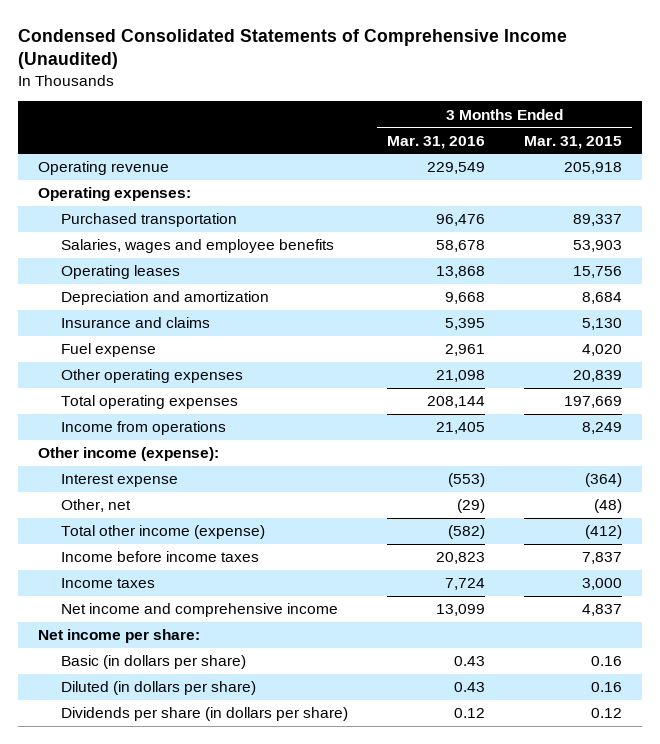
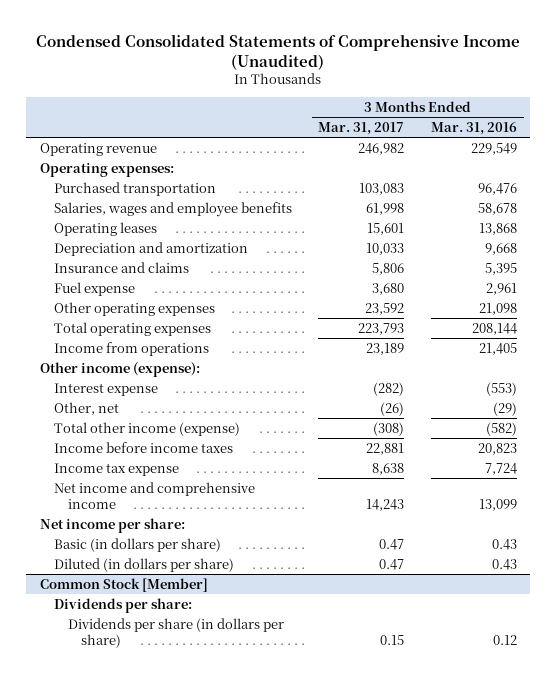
- | 3 Months Ended Mar. 31, 2016 | 3 Months Ended Mar. 31, 2015
+ | 3 Months Ended Mar. 31, 2017 | 3 Months Ended Mar. 31, 2016
- Income taxes | 7,724 | 3,000
+ Income tax expense | 8,638 | 7,724
+ Common Stock [Member]
+ Dividends per share:

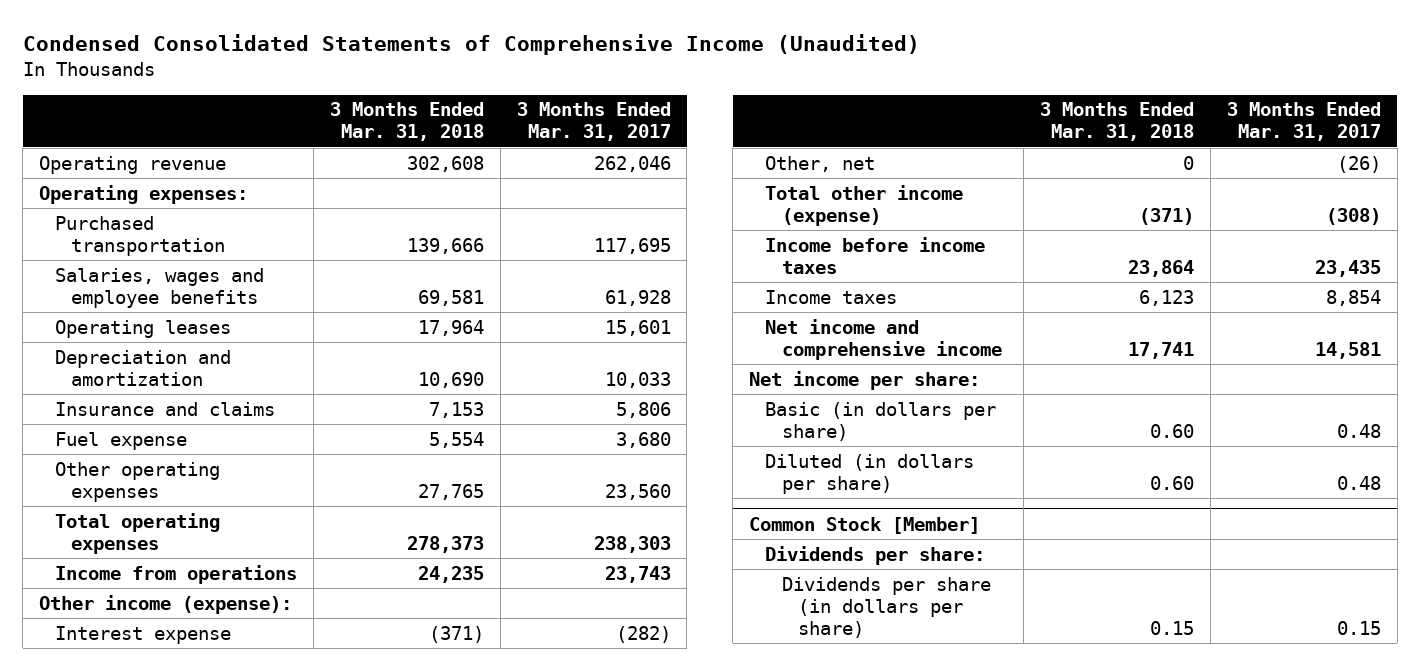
- | 3 Months Ended Mar. 31, 2017 | 3 Months Ended Mar. 31, 2016
+ | 3 Months Ended Mar. 31, 2018 | 3 Months Ended Mar. 31, 2017
- Operating revenue | 246,982 | 229,549
+ Operating revenue | 302,608 | 262,046
- Purchased transportation | 103,083 | 96,476
- Salaries, wages and employee benefits | 61,998 | 58,678
+ Purchased transportation | 139,666 | 117,695
+ Salaries, wages and employee benefits | 69,581 | 61,928
- Other operating expenses | 23,592 | 21,098
- Total operating expenses | 223,793 | 208,144
- Income from operations | 23,189 | 21,405
+ Other operating expenses | 27,765 | 23,560
+ Total operating expenses | 278,373 | 238,303
+ Income from operations | 24,235 | 23,743
- Income before income taxes | 22,881 | 20,823
- Income tax expense | 8,638 | 7,724
- Net income and comprehensive income | 14,243 | 13,099
+ Income before income taxes | 23,864 | 23,435
+ Income taxes | 6,123 | 8,854
+ Net income and comprehensive income | 17,741 | 14,581
- Basic (in dollars per share) | 0.47 | 0.43
- Diluted (in dollars per share) | 0.47 | 0.43
+ Basic (in dollars per share) | 0.60 | 0.48
+ Diluted (in dollars per share) | 0.60 | 0.48

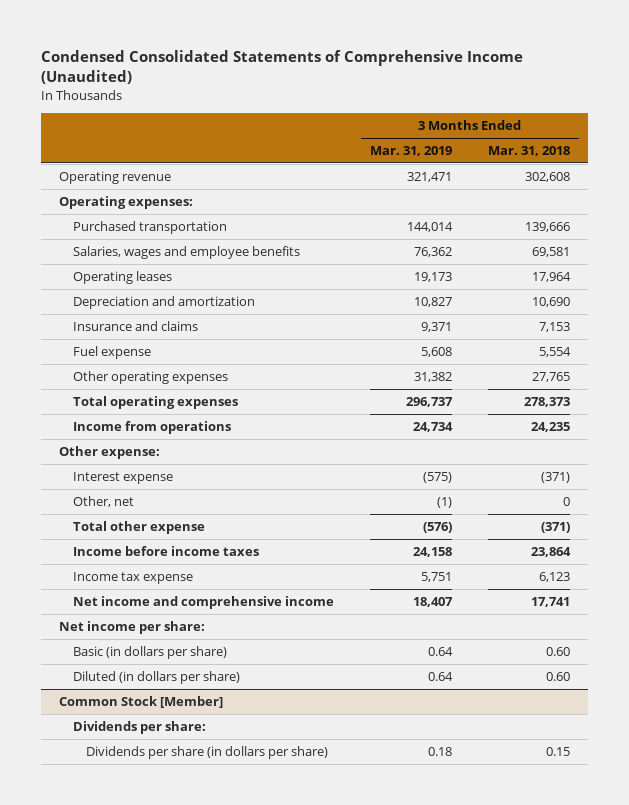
- | 3 Months Ended Mar. 31, 2018 | 3 Months Ended Mar. 31, 2017
+ | 3 Months Ended Mar. 31, 2019 | 3 Months Ended Mar. 31, 2018
- Other income (expense):
+ Other expense:
- Total other income (expense) | (371) | (308)
+ Total other expense | (576) | (371)
- Income taxes | 6,123 | 8,854
+ Income tax expense | 5,751 | 6,123

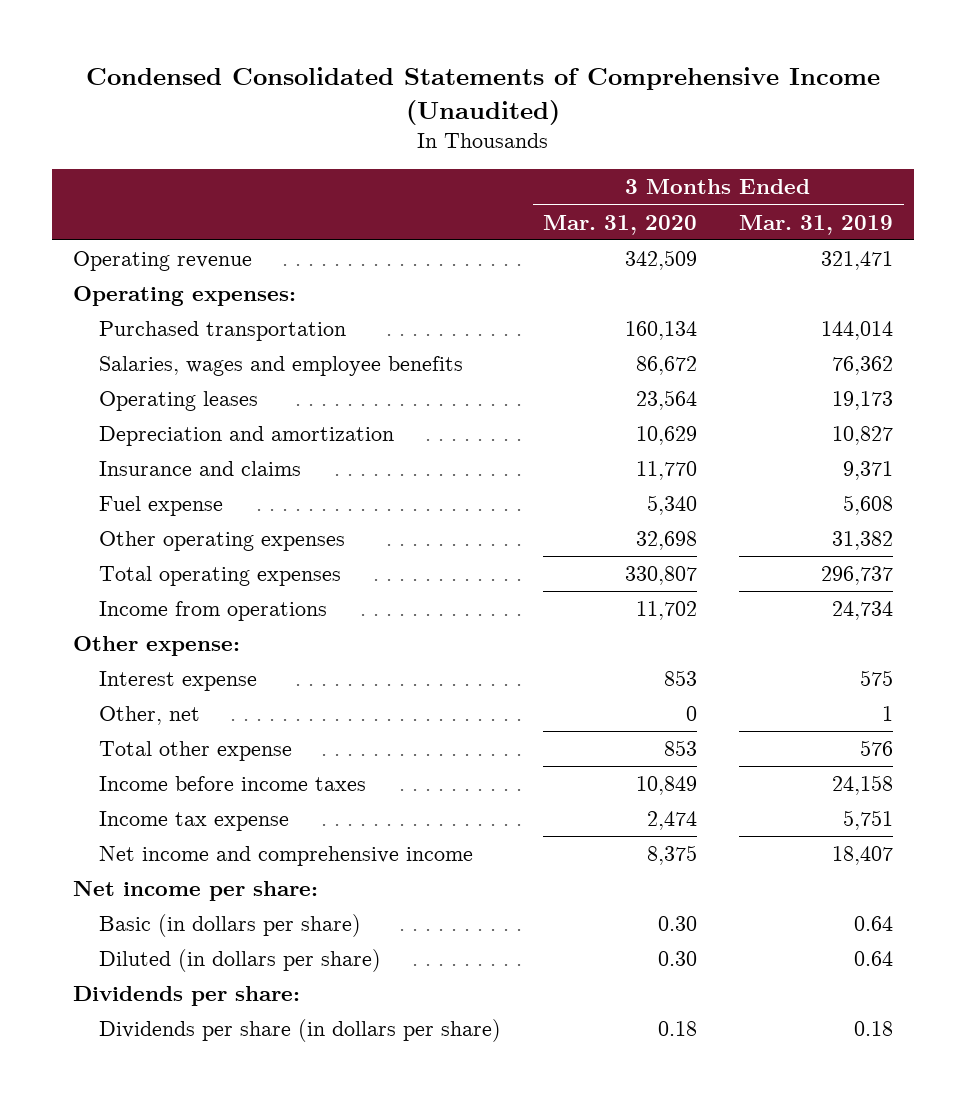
- | 3 Months Ended Mar. 31, 2019 | 3 Months Ended Mar. 31, 2018
+ | 3 Months Ended Mar. 31, 2020 | 3 Months Ended Mar. 31, 2019
- Interest expense | (575) | (371)
- Other, net | (1) | 0
- Total other expense | (576) | (371)
+ Interest expense | 853 | 575
+ Other, net | 0 | 1
+ Total other expense | 853 | 576
- Common Stock [Member]

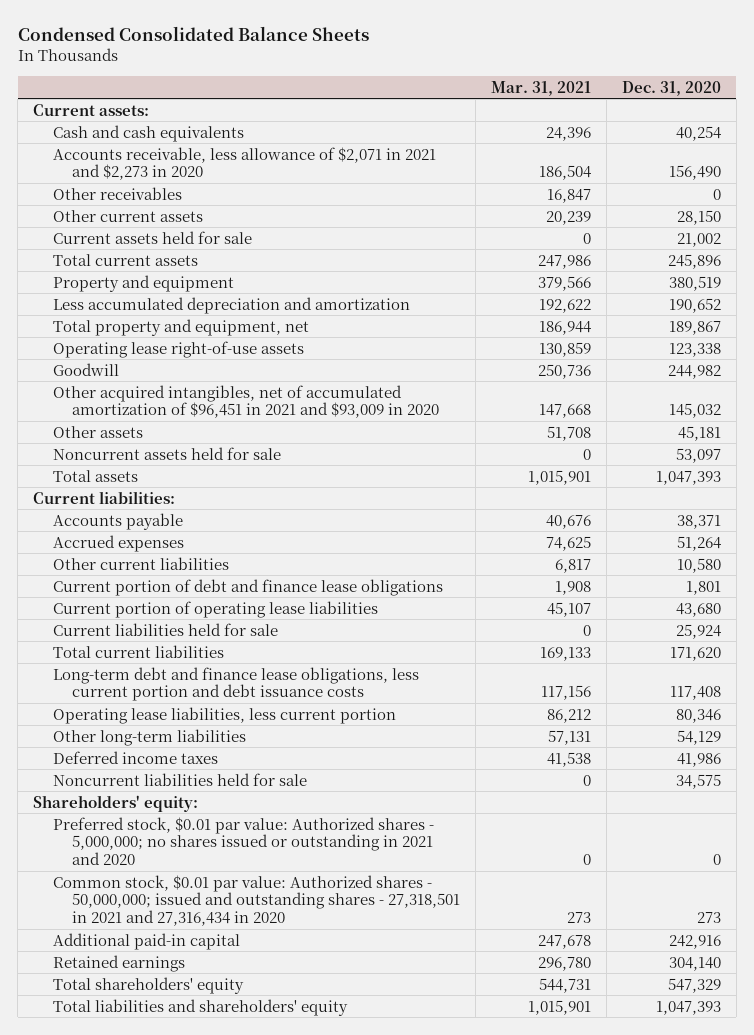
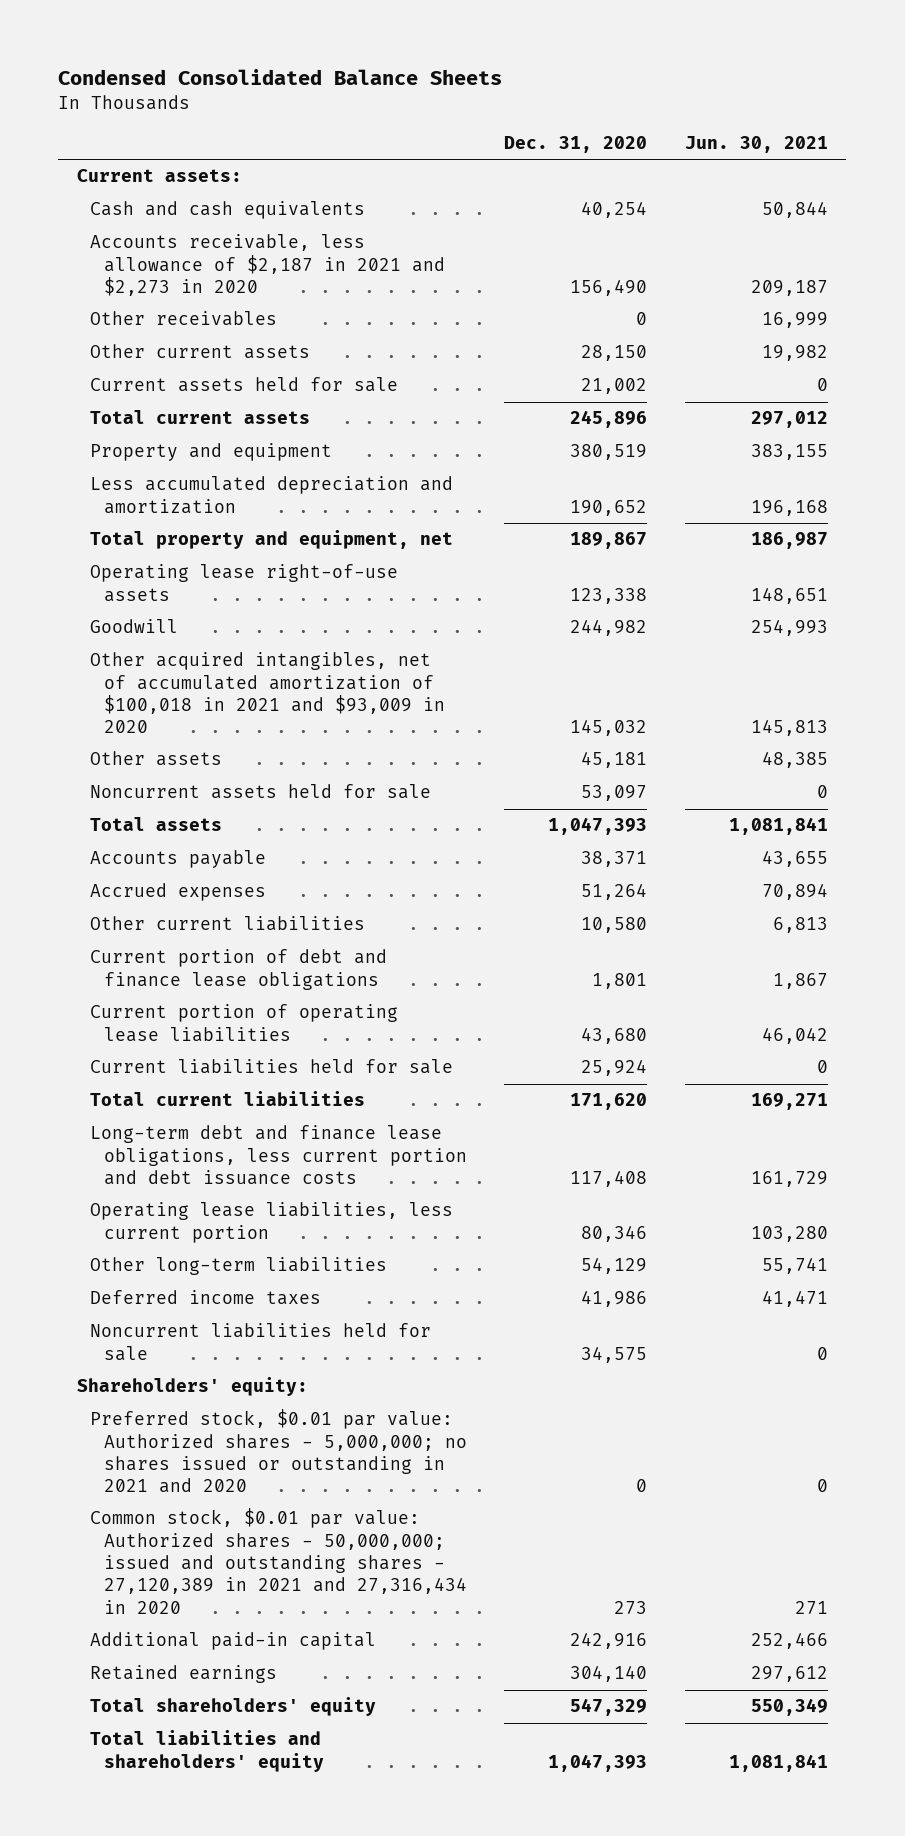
- | Mar. 31, 2021 | Dec. 31, 2020
+ | Dec. 31, 2020 | Jun. 30, 2021
- Accounts receivable, less allowance of $2,071 in 2021 and $2,273 in 2020 | 186,504 | 156,490
+ Accounts receivable, less allowance of $2,187 in 2021 and $2,273 in 2020 | 156,490 | 209,187
- Other acquired intangibles, net of accumulated amortization of $96,451 in 2021 and $93,009 in 2020 | 147,668 | 145,032
+ Other acquired intangibles, net of accumulated amortization of $100,018 in 2021 and $93,009 in 2020 | 145,032 | 145,813
- Current liabilities:
- Common stock, $0.01 par value: Authorized shares - 50,000,000; issued and outstanding shares - 27,318,501 in 2021 and 27,316,434 in 2020 | 273 | 273
+ Common stock, $0.01 par value: Authorized shares - 50,000,000; issued and outstanding shares - 27,120,389 in 2021 and 27,316,434 in 2020 | 273 | 271

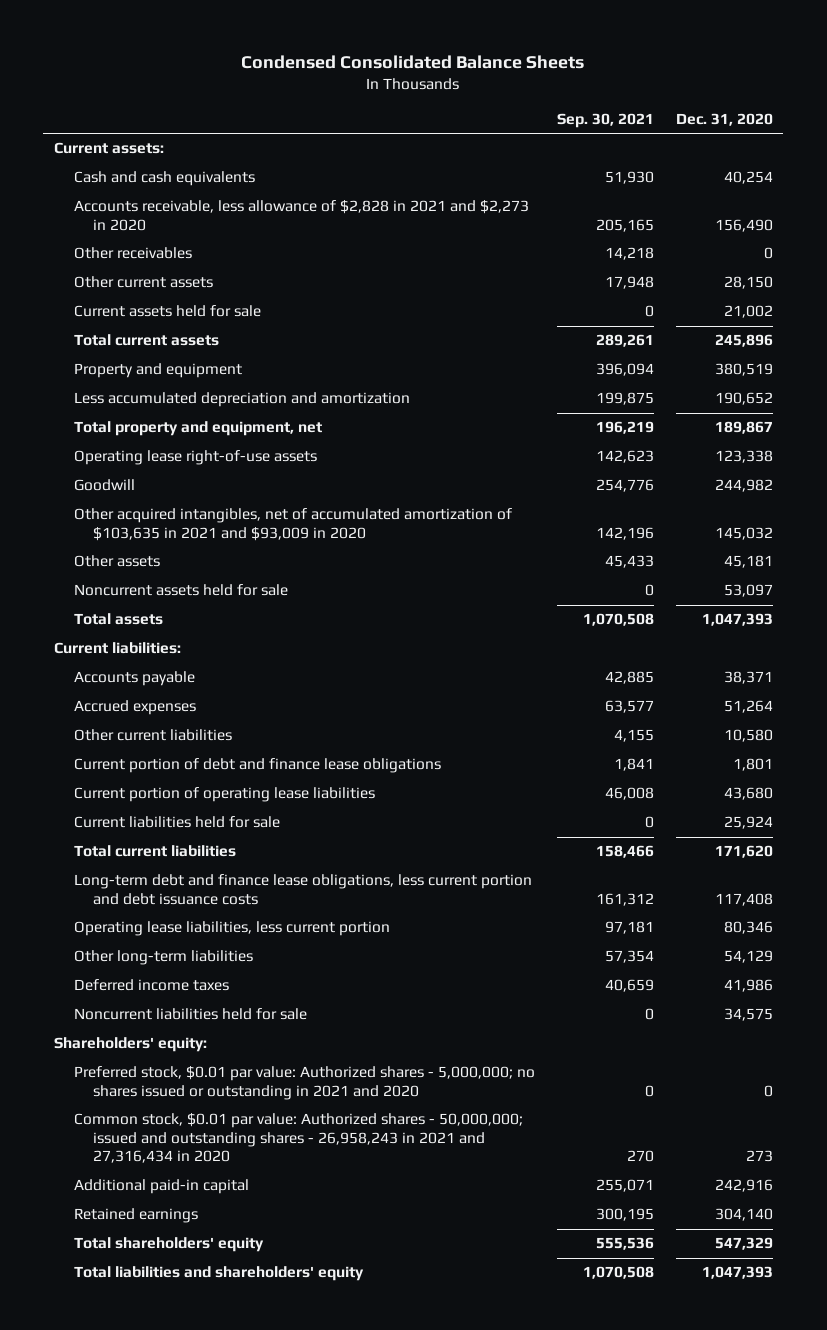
- | Dec. 31, 2020 | Jun. 30, 2021
+ | Sep. 30, 2021 | Dec. 31, 2020
- Accounts receivable, less allowance of $2,187 in 2021 and $2,273 in 2020 | 156,490 | 209,187
+ Accounts receivable, less allowance of $2,828 in 2021 and $2,273 in 2020 | 205,165 | 156,490
- Other acquired intangibles, net of accumulated amortization of $100,018 in 2021 and $93,009 in 2020 | 145,032 | 145,813
+ Other acquired intangibles, net of accumulated amortization of $103,635 in 2021 and $93,009 in 2020 | 142,196 | 145,032
+ Current liabilities:
- Common stock, $0.01 par value: Authorized shares - 50,000,000; issued and outstanding shares - 27,120,389 in 2021 and 27,316,434 in 2020 | 273 | 271
+ Common stock, $0.01 par value: Authorized shares - 50,000,000; issued and outstanding shares - 26,958,243 in 2021 and 27,316,434 in 2020 | 270 | 273

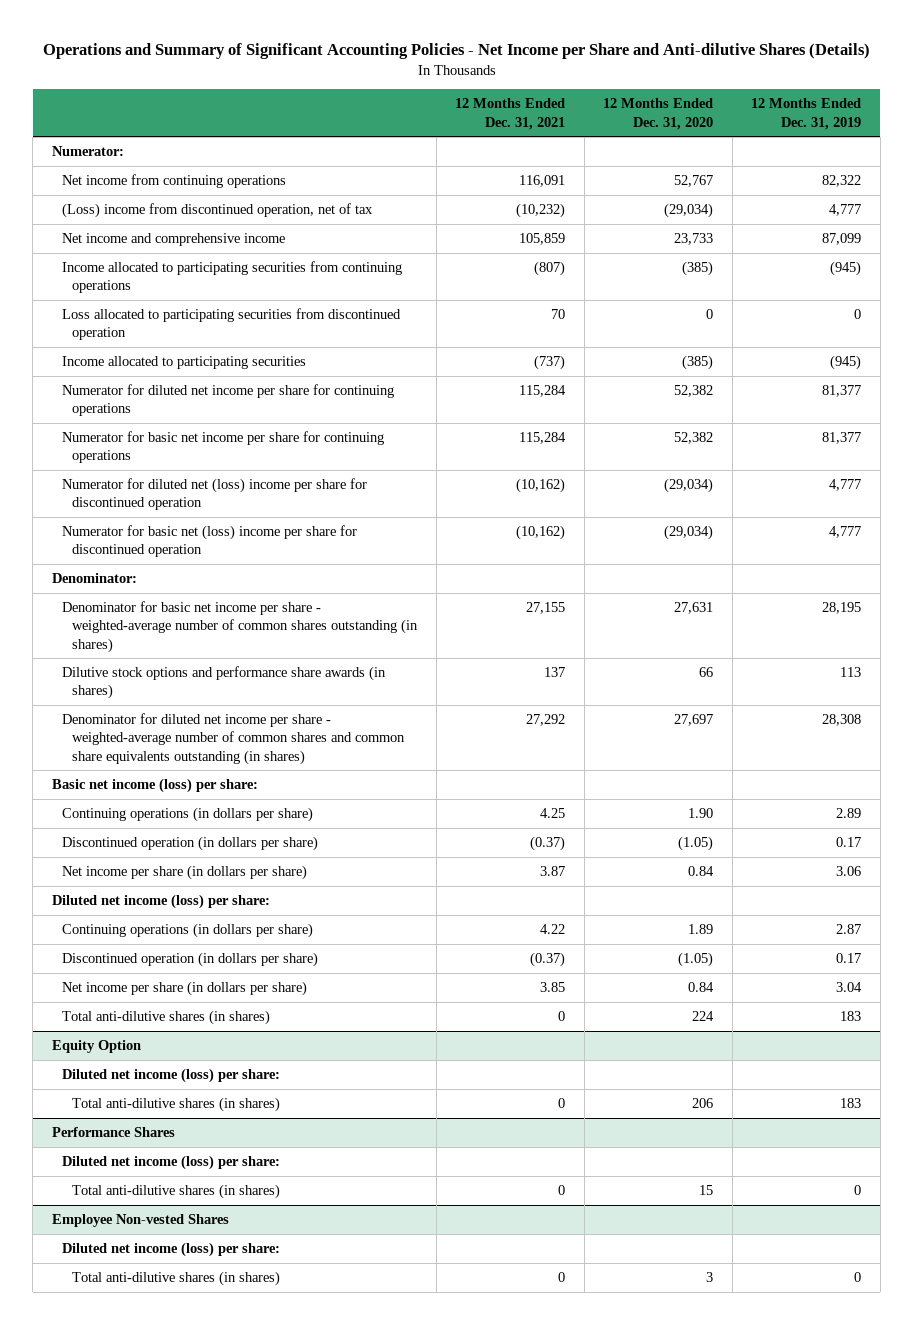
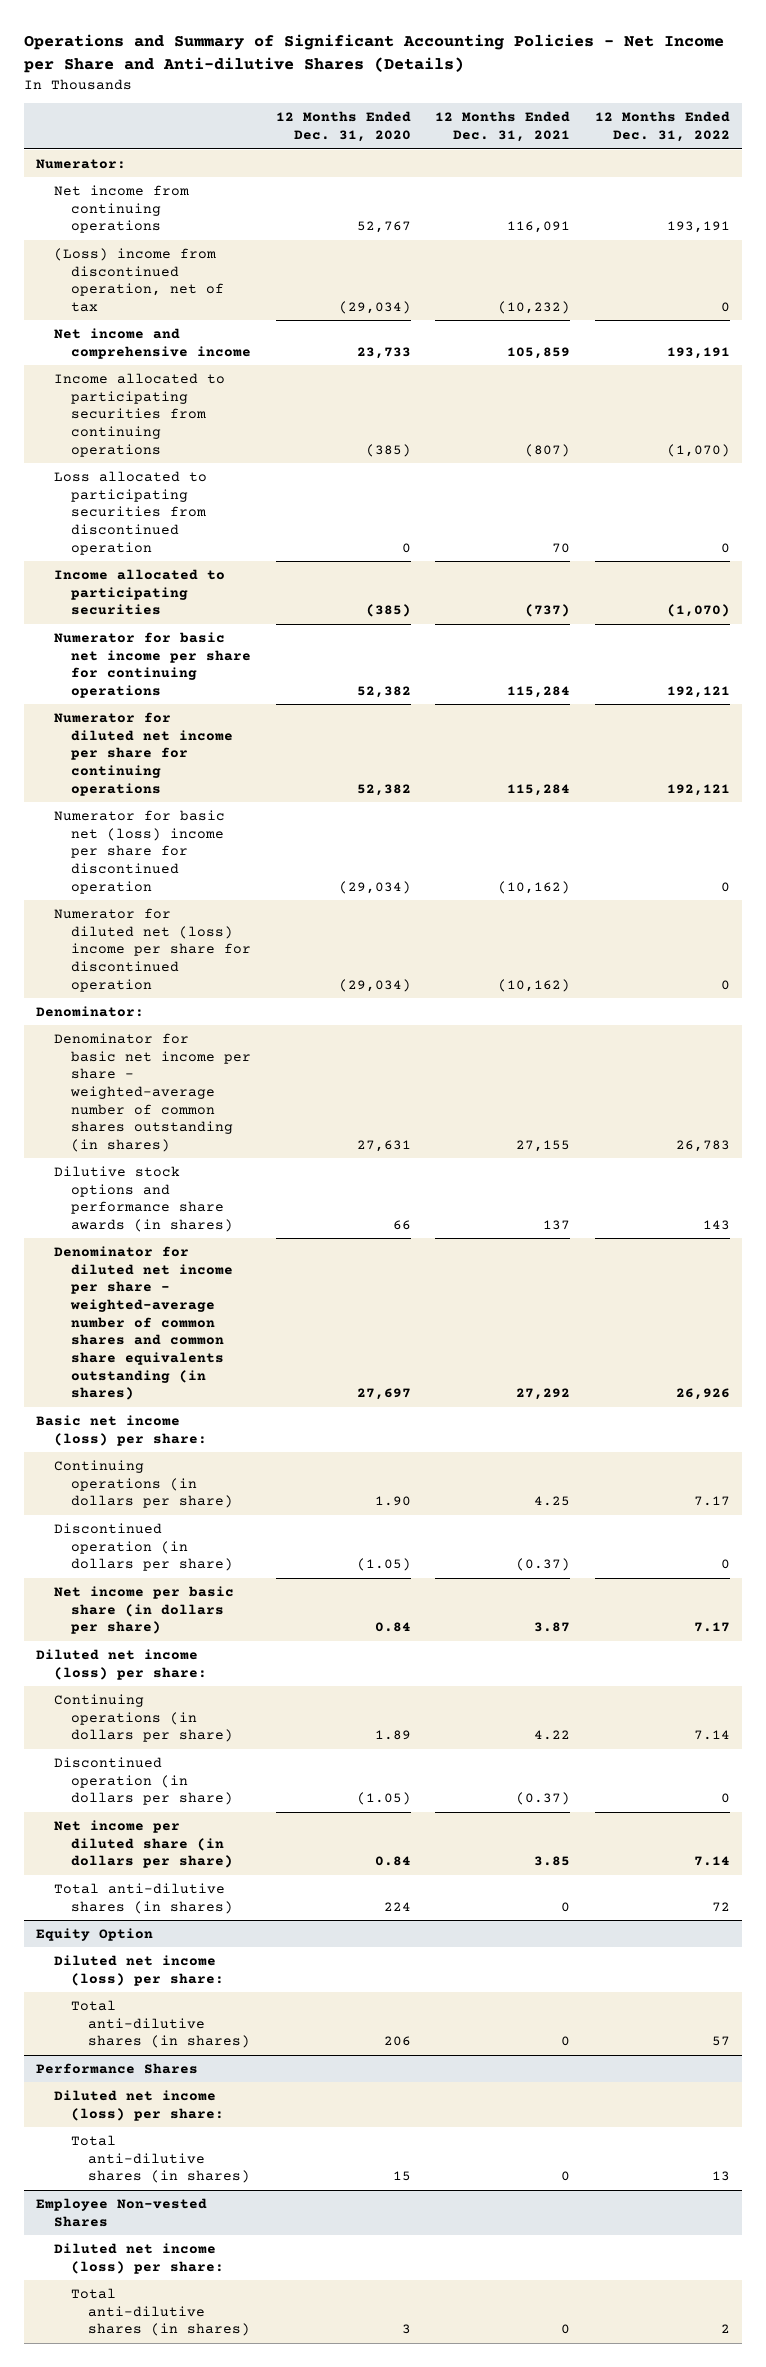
- | 12 Months Ended Dec. 31, 2021 | 12 Months Ended Dec. 31, 2020 | 12 Months Ended Dec. 31, 2019
+ | 12 Months Ended Dec. 31, 2020 | 12 Months Ended Dec. 31, 2021 | 12 Months Ended Dec. 31, 2022
moved down: Numerator for diluted net income per share for continuing operations | 52,382 | 115,284 | 192,121
moved down: Numerator for diluted net (loss) income per share for discontinued operation | (29,034) | (10,162) | 0
- Net income per share (in dollars per share) | 3.87 | 0.84 | 3.06
+ Net income per basic share (in dollars per share) | 0.84 | 3.87 | 7.17
- Net income per share (in dollars per share) | 3.85 | 0.84 | 3.04
+ Net income per diluted share (in dollars per share) | 0.84 | 3.85 | 7.14

